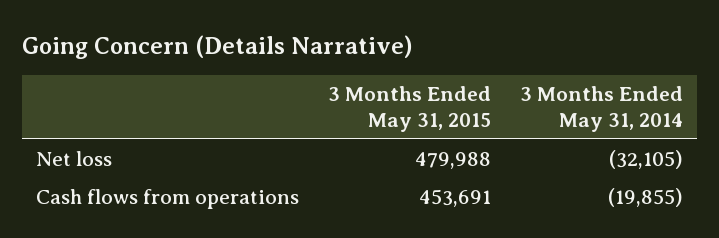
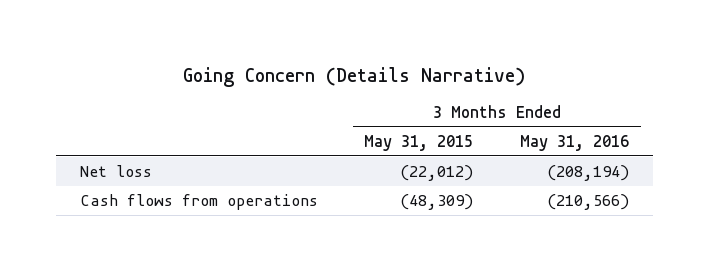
- | 3 Months Ended May 31, 2015 | 3 Months Ended May 31, 2014
+ | 3 Months Ended May 31, 2015 | 3 Months Ended May 31, 2016
- Net loss | 479,988 | (32,105)
- Cash flows from operations | 453,691 | (19,855)
+ Net loss | (22,012) | (208,194)
+ Cash flows from operations | (48,309) | (210,566)

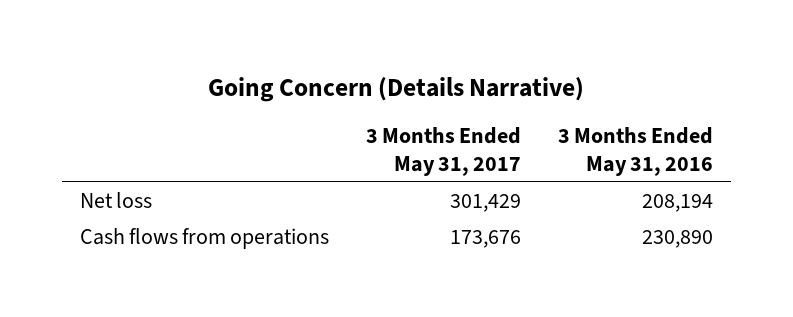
- | 3 Months Ended May 31, 2015 | 3 Months Ended May 31, 2016
+ | 3 Months Ended May 31, 2017 | 3 Months Ended May 31, 2016
- Net loss | (22,012) | (208,194)
- Cash flows from operations | (48,309) | (210,566)
+ Net loss | 301,429 | 208,194
+ Cash flows from operations | 173,676 | 230,890

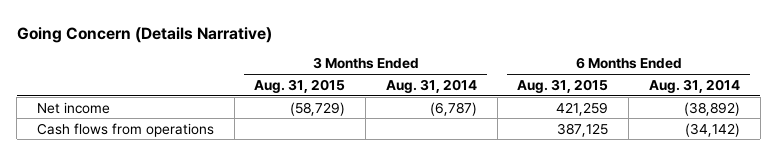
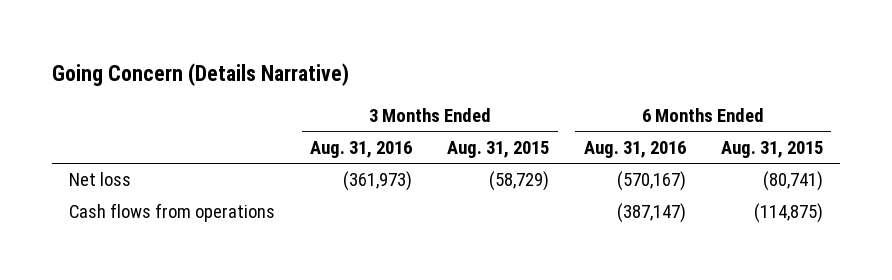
- | 3 Months Ended Aug. 31, 2015 | 3 Months Ended Aug. 31, 2014 | 6 Months Ended Aug. 31, 2015 | 6 Months Ended Aug. 31, 2014
+ | 3 Months Ended Aug. 31, 2016 | 3 Months Ended Aug. 31, 2015 | 6 Months Ended Aug. 31, 2016 | 6 Months Ended Aug. 31, 2015
- Net income | (58,729) | (6,787) | 421,259 | (38,892)
- Cash flows from operations | | | 387,125 | (34,142)
+ Net loss | (361,973) | (58,729) | (570,167) | (80,741)
+ Cash flows from operations | | | (387,147) | (114,875)

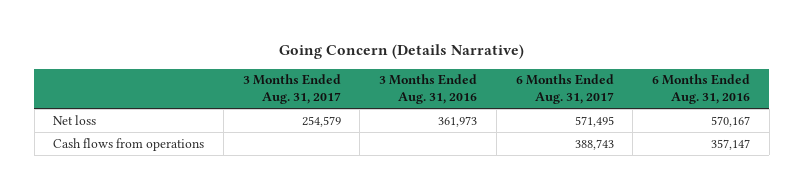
- | 3 Months Ended Aug. 31, 2016 | 3 Months Ended Aug. 31, 2015 | 6 Months Ended Aug. 31, 2016 | 6 Months Ended Aug. 31, 2015
+ | 3 Months Ended Aug. 31, 2017 | 3 Months Ended Aug. 31, 2016 | 6 Months Ended Aug. 31, 2017 | 6 Months Ended Aug. 31, 2016
- Net loss | (361,973) | (58,729) | (570,167) | (80,741)
- Cash flows from operations | | | (387,147) | (114,875)
+ Net loss | 254,579 | 361,973 | 571,495 | 570,167
+ Cash flows from operations | | | 388,743 | 357,147

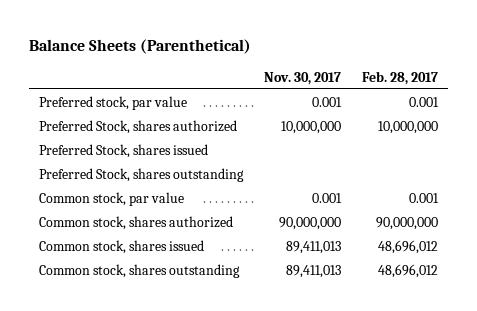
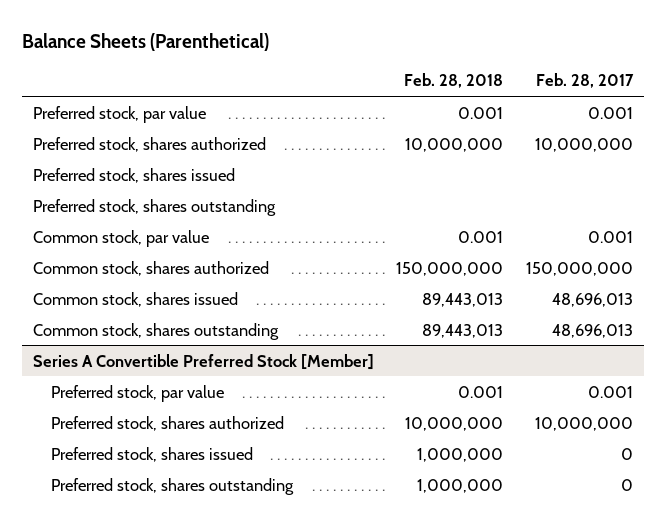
- | Nov. 30, 2017 | Feb. 28, 2017
+ | Feb. 28, 2018 | Feb. 28, 2017
- Preferred Stock, shares authorized | 10,000,000 | 10,000,000
- Preferred Stock, shares issued
- Preferred Stock, shares outstanding
+ Preferred stock, shares authorized | 10,000,000 | 10,000,000
+ Preferred stock, shares issued
+ Preferred stock, shares outstanding
- Common stock, shares authorized | 90,000,000 | 90,000,000
- Common stock, shares issued | 89,411,013 | 48,696,012
- Common stock, shares outstanding | 89,411,013 | 48,696,012
+ Common stock, shares authorized | 150,000,000 | 150,000,000
+ Common stock, shares issued | 89,443,013 | 48,696,013
+ Common stock, shares outstanding | 89,443,013 | 48,696,013
+ Series A Convertible Preferred Stock [Member]
+ Preferred stock, par value | 0.001 | 0.001
+ Preferred stock, shares authorized | 10,000,000 | 10,000,000
+ Preferred stock, shares issued | 1,000,000 | 0
+ Preferred stock, shares outstanding | 1,000,000 | 0

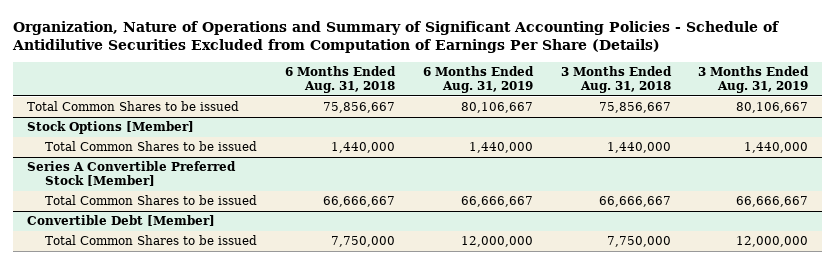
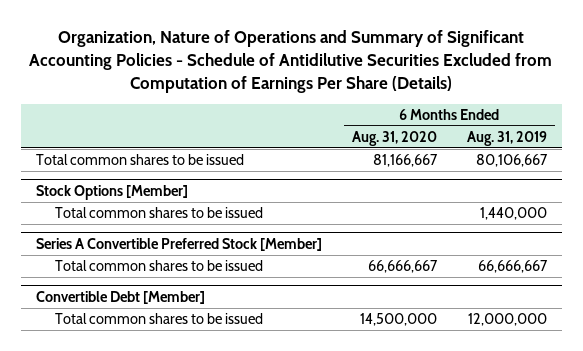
- | 6 Months Ended Aug. 31, 2018 | 6 Months Ended Aug. 31, 2019 | 3 Months Ended Aug. 31, 2018 | 3 Months Ended Aug. 31, 2019
+ | 6 Months Ended Aug. 31, 2020 | 6 Months Ended Aug. 31, 2019
- Total Common Shares to be issued | 75,856,667 | 80,106,667 | 75,856,667 | 80,106,667
+ Total common shares to be issued | 81,166,667 | 80,106,667
@ Stock Options [Member]
- Total Common Shares to be issued | 1,440,000 | 1,440,000 | 1,440,000 | 1,440,000
+ Total common shares to be issued | | 1,440,000
@ Series A Convertible Preferred Stock [Member]
- Total Common Shares to be issued | 66,666,667 | 66,666,667 | 66,666,667 | 66,666,667
+ Total common shares to be issued | 66,666,667 | 66,666,667
@ Convertible Debt [Member]
- Total Common Shares to be issued | 7,750,000 | 12,000,000 | 7,750,000 | 12,000,000
+ Total common shares to be issued | 14,500,000 | 12,000,000

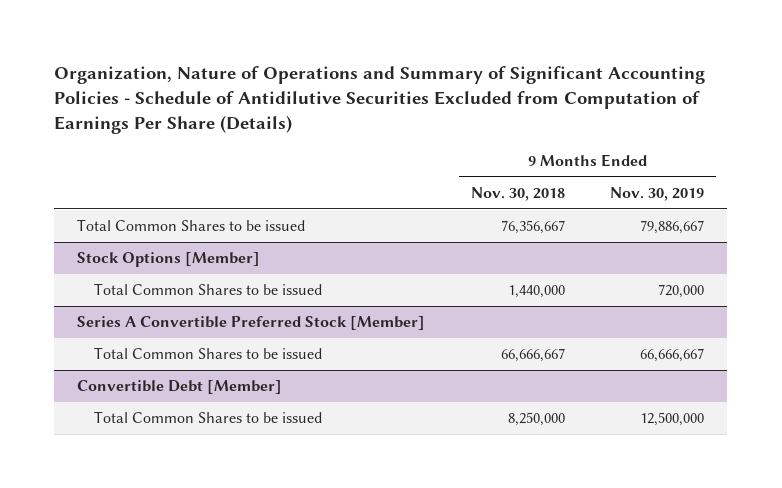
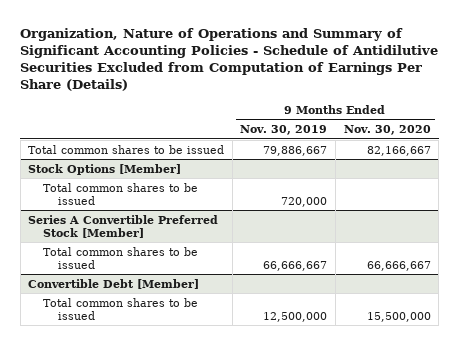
- | 9 Months Ended Nov. 30, 2018 | 9 Months Ended Nov. 30, 2019
+ | 9 Months Ended Nov. 30, 2019 | 9 Months Ended Nov. 30, 2020
- Total Common Shares to be issued | 76,356,667 | 79,886,667
+ Total common shares to be issued | 79,886,667 | 82,166,667
@ Stock Options [Member]
- Total Common Shares to be issued | 1,440,000 | 720,000
+ Total common shares to be issued | 720,000 |
@ Series A Convertible Preferred Stock [Member]
- Total Common Shares to be issued | 66,666,667 | 66,666,667
+ Total common shares to be issued | 66,666,667 | 66,666,667
@ Convertible Debt [Member]
- Total Common Shares to be issued | 8,250,000 | 12,500,000
+ Total common shares to be issued | 12,500,000 | 15,500,000

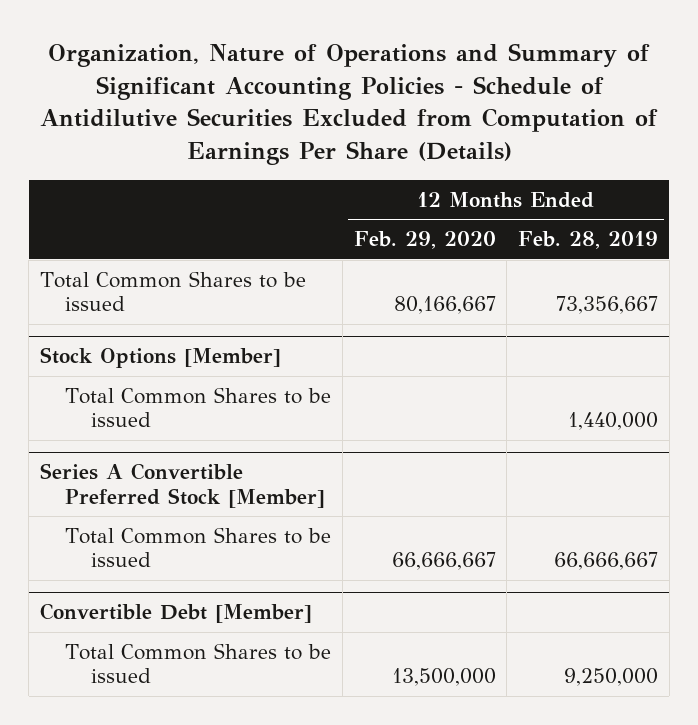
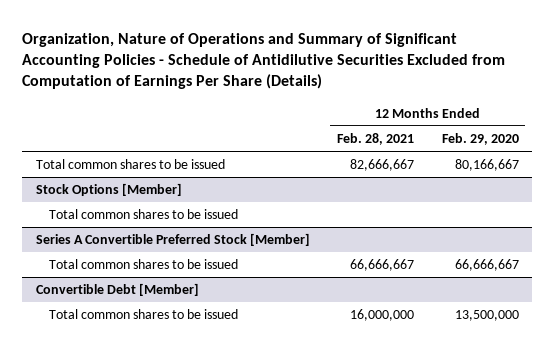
- | 12 Months Ended Feb. 29, 2020 | 12 Months Ended Feb. 28, 2019
+ | 12 Months Ended Feb. 28, 2021 | 12 Months Ended Feb. 29, 2020
- Total Common Shares to be issued | 80,166,667 | 73,356,667
+ Total common shares to be issued | 82,666,667 | 80,166,667
@ Stock Options [Member]
- Total Common Shares to be issued | | 1,440,000
+ Total common shares to be issued
@ Series A Convertible Preferred Stock [Member]
- Total Common Shares to be issued | 66,666,667 | 66,666,667
+ Total common shares to be issued | 66,666,667 | 66,666,667
@ Convertible Debt [Member]
- Total Common Shares to be issued | 13,500,000 | 9,250,000
+ Total common shares to be issued | 16,000,000 | 13,500,000

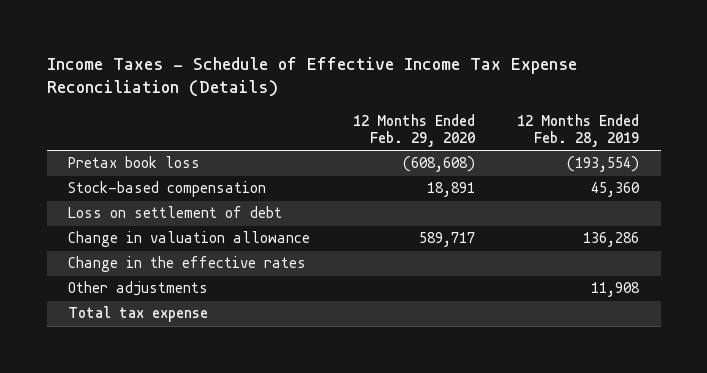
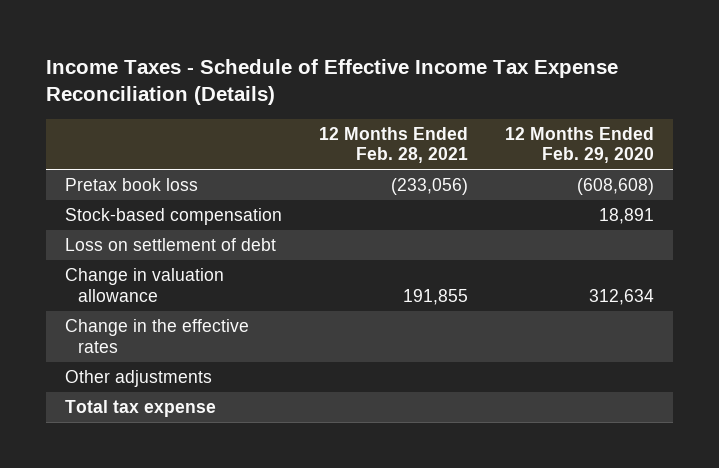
- | 12 Months Ended Feb. 29, 2020 | 12 Months Ended Feb. 28, 2019
+ | 12 Months Ended Feb. 28, 2021 | 12 Months Ended Feb. 29, 2020
- Change in valuation allowance | 589,717 | 136,286
+ Change in valuation allowance | 191,855 | 312,634

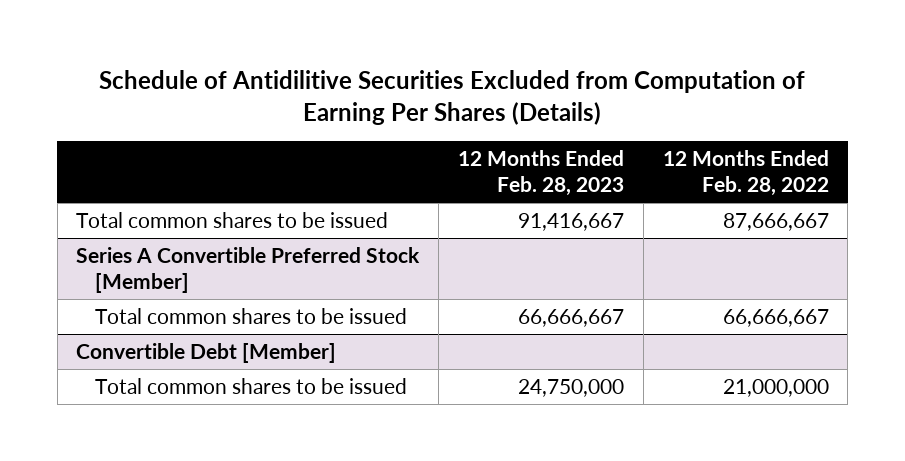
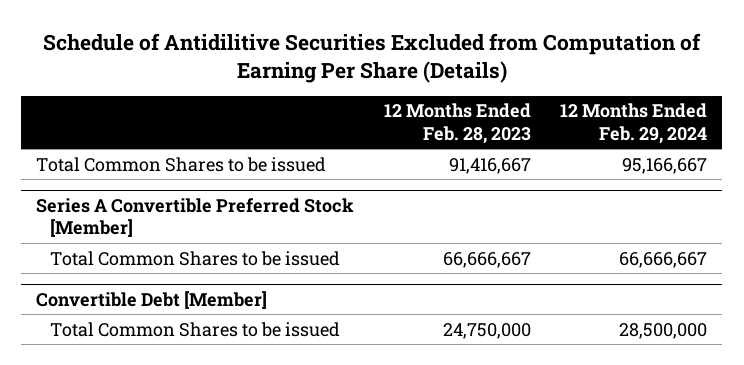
- Schedule of Antidilitive Securities Excluded from Computation of Earning Per Shares (Details)
+ Schedule of Antidilitive Securities Excluded from Computation of Earning Per Share (Details)
- | 12 Months Ended Feb. 28, 2023 | 12 Months Ended Feb. 28, 2022
+ | 12 Months Ended Feb. 28, 2023 | 12 Months Ended Feb. 29, 2024
- Total common shares to be issued | 91,416,667 | 87,666,667
+ Total Common Shares to be issued | 91,416,667 | 95,166,667
@ Series A Convertible Preferred Stock [Member]
- Total common shares to be issued | 66,666,667 | 66,666,667
+ Total Common Shares to be issued | 66,666,667 | 66,666,667
@ Convertible Debt [Member]
- Total common shares to be issued | 24,750,000 | 21,000,000
+ Total Common Shares to be issued | 24,750,000 | 28,500,000

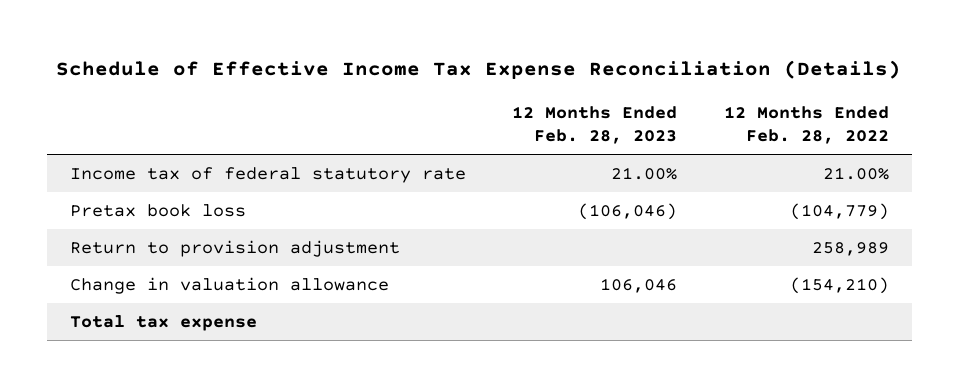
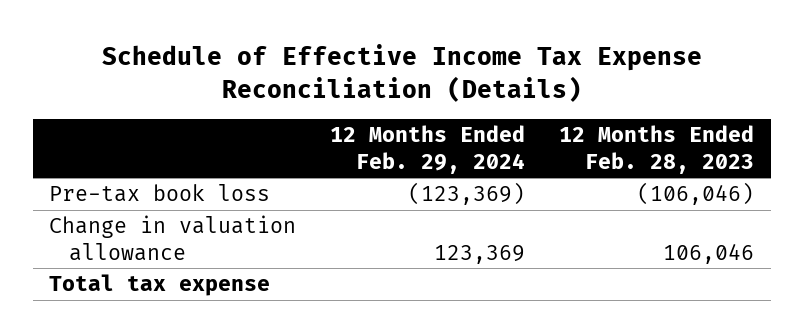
- | 12 Months Ended Feb. 28, 2023 | 12 Months Ended Feb. 28, 2022
+ | 12 Months Ended Feb. 29, 2024 | 12 Months Ended Feb. 28, 2023
- Income tax of federal statutory rate | 21.00% | 21.00%
- Pretax book loss | (106,046) | (104,779)
- Return to provision adjustment | | 258,989
+ Pre-tax book loss | (123,369) | (106,046)

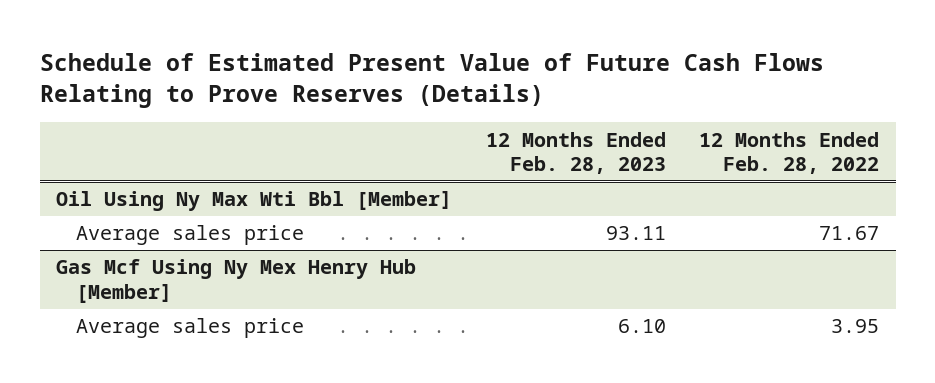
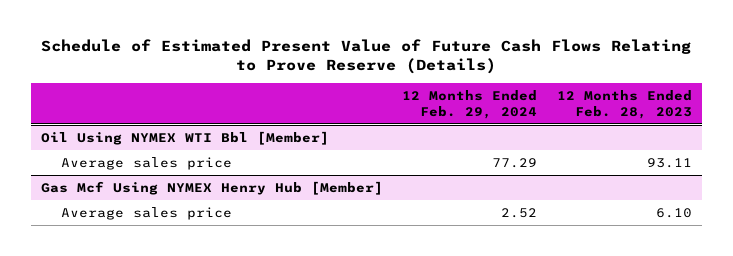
- Schedule of Estimated Present Value of Future Cash Flows Relating to Prove Reserves (Details)
+ Schedule of Estimated Present Value of Future Cash Flows Relating to Prove Reserve (Details)
- | 12 Months Ended Feb. 28, 2023 | 12 Months Ended Feb. 28, 2022
+ | 12 Months Ended Feb. 29, 2024 | 12 Months Ended Feb. 28, 2023
- Oil Using Ny Max Wti Bbl [Member]
+ Oil Using NYMEX WTI Bbl [Member]
- Gas Mcf Using Ny Mex Henry Hub [Member]
+ Gas Mcf Using NYMEX Henry Hub [Member]

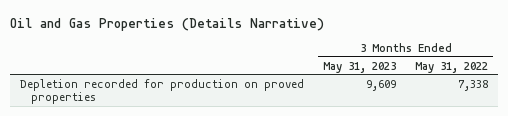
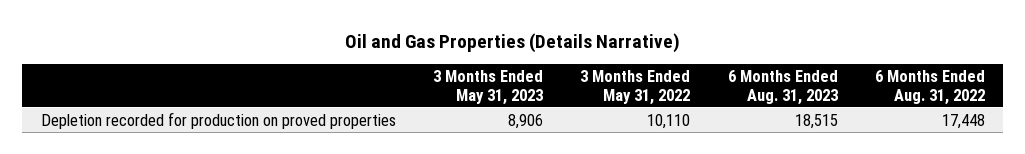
- | 3 Months Ended May 31, 2023 | 3 Months Ended May 31, 2022
+ | 3 Months Ended May 31, 2023 | 3 Months Ended May 31, 2022 | 6 Months Ended Aug. 31, 2023 | 6 Months Ended Aug. 31, 2022
- Depletion recorded for production on proved properties | 9,609 | 7,338
+ Depletion recorded for production on proved properties | 8,906 | 10,110 | 18,515 | 17,448

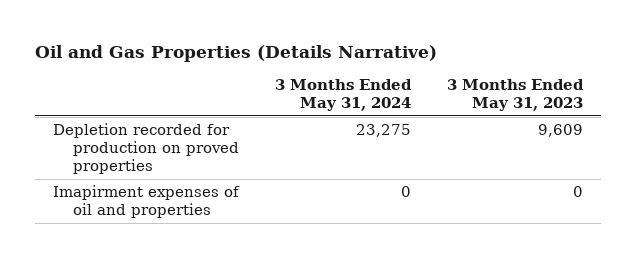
- | 3 Months Ended May 31, 2023 | 3 Months Ended May 31, 2022 | 6 Months Ended Aug. 31, 2023 | 6 Months Ended Aug. 31, 2022
+ | 3 Months Ended May 31, 2024 | 3 Months Ended May 31, 2023
- Depletion recorded for production on proved properties | 8,906 | 10,110 | 18,515 | 17,448
+ Depletion recorded for production on proved properties | 23,275 | 9,609
+ Imapirment expenses of oil and properties | 0 | 0

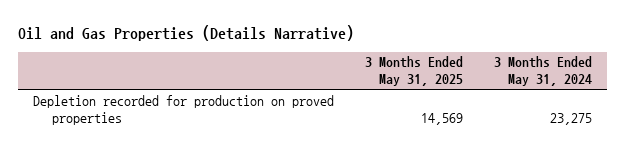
- | 3 Months Ended May 31, 2024 | 3 Months Ended May 31, 2023
+ | 3 Months Ended May 31, 2025 | 3 Months Ended May 31, 2024
- Imapirment expenses of oil and properties | 0 | 0

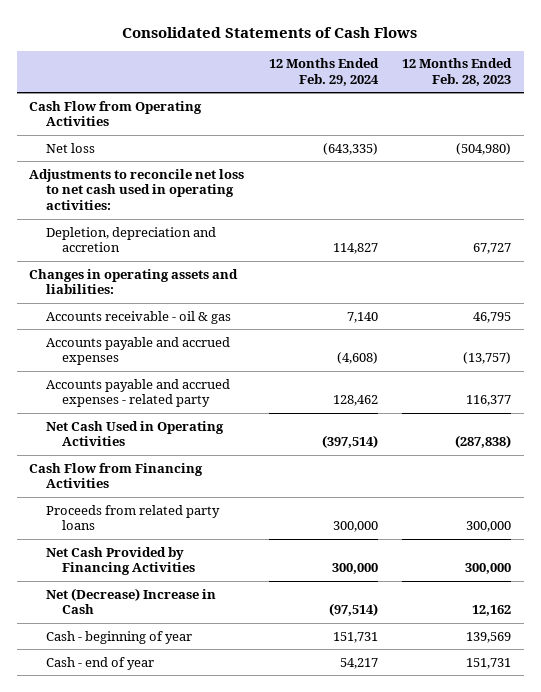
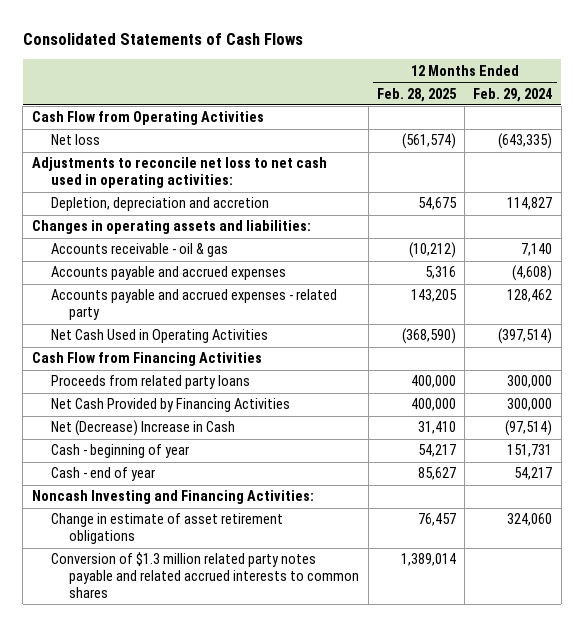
- | 12 Months Ended Feb. 29, 2024 | 12 Months Ended Feb. 28, 2023
+ | 12 Months Ended Feb. 28, 2025 | 12 Months Ended Feb. 29, 2024
+ Noncash Investing and Financing Activities:
+ Change in estimate of asset retirement obligations | 76,457 | 324,060
+ Conversion of $1.3 million related party notes payable and related accrued interests to common shares | 1,389,014 |

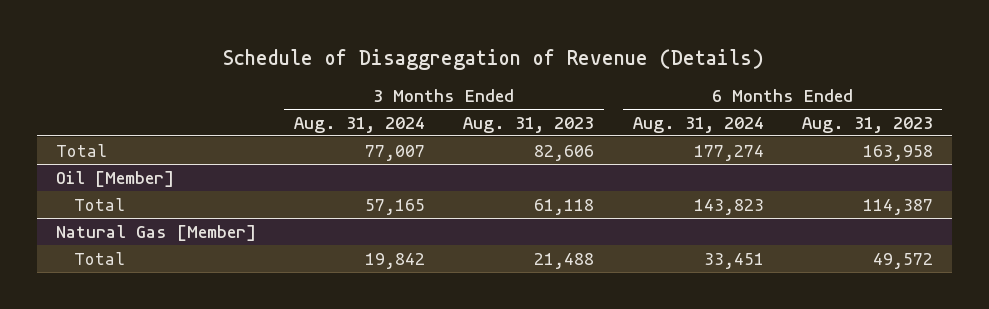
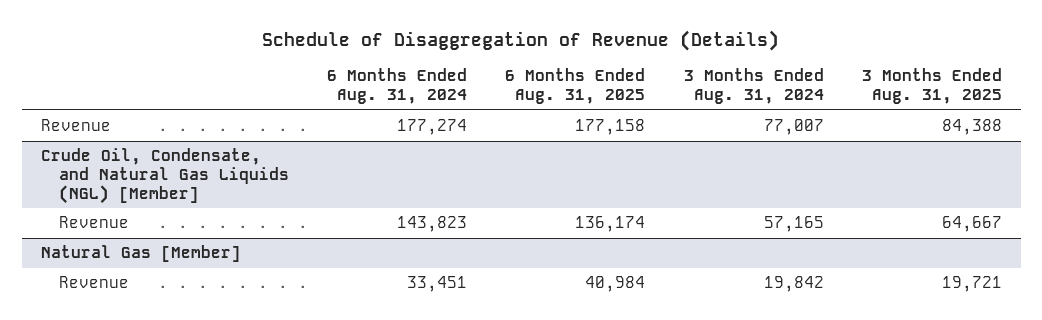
- | 3 Months Ended Aug. 31, 2024 | 3 Months Ended Aug. 31, 2023 | 6 Months Ended Aug. 31, 2024 | 6 Months Ended Aug. 31, 2023
+ | 6 Months Ended Aug. 31, 2024 | 6 Months Ended Aug. 31, 2025 | 3 Months Ended Aug. 31, 2024 | 3 Months Ended Aug. 31, 2025
- Total | 77,007 | 82,606 | 177,274 | 163,958
- Oil [Member]
- Total | 57,165 | 61,118 | 143,823 | 114,387
+ Revenue | 177,274 | 177,158 | 77,007 | 84,388
+ Crude Oil, Condensate, and Natural Gas Liquids (NGL) [Member]
+ Revenue | 143,823 | 136,174 | 57,165 | 64,667
@ Natural Gas [Member]
- Total | 19,842 | 21,488 | 33,451 | 49,572
+ Revenue | 33,451 | 40,984 | 19,842 | 19,721

